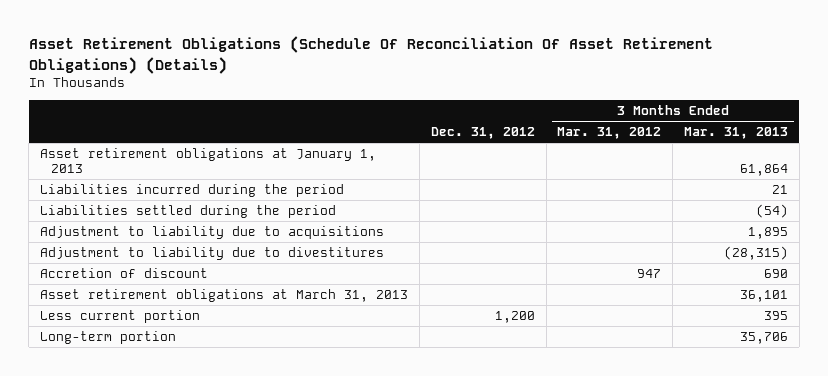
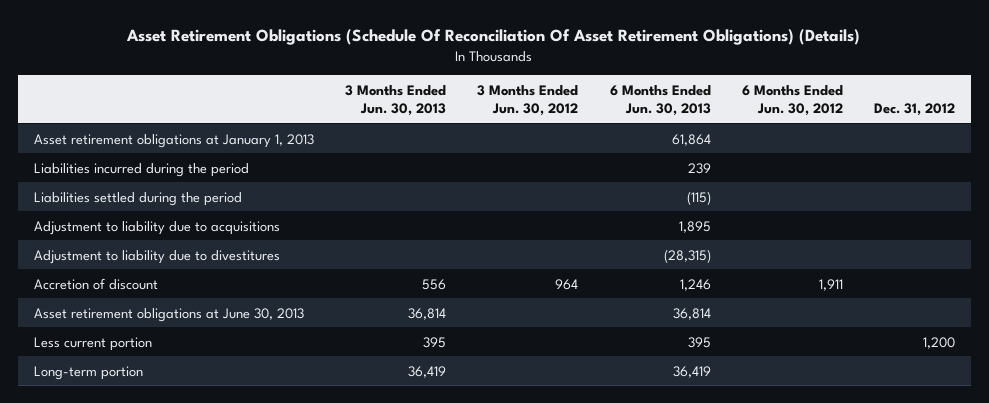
- | Dec. 31, 2012 | 3 Months Ended Mar. 31, 2012 | 3 Months Ended Mar. 31, 2013
+ | 3 Months Ended Jun. 30, 2013 | 3 Months Ended Jun. 30, 2012 | 6 Months Ended Jun. 30, 2013 | 6 Months Ended Jun. 30, 2012 | Dec. 31, 2012
- Asset retirement obligations at March 31, 2013 | | | 36,101
+ Asset retirement obligations at June 30, 2013 | 36,814 | | 36,814 | |

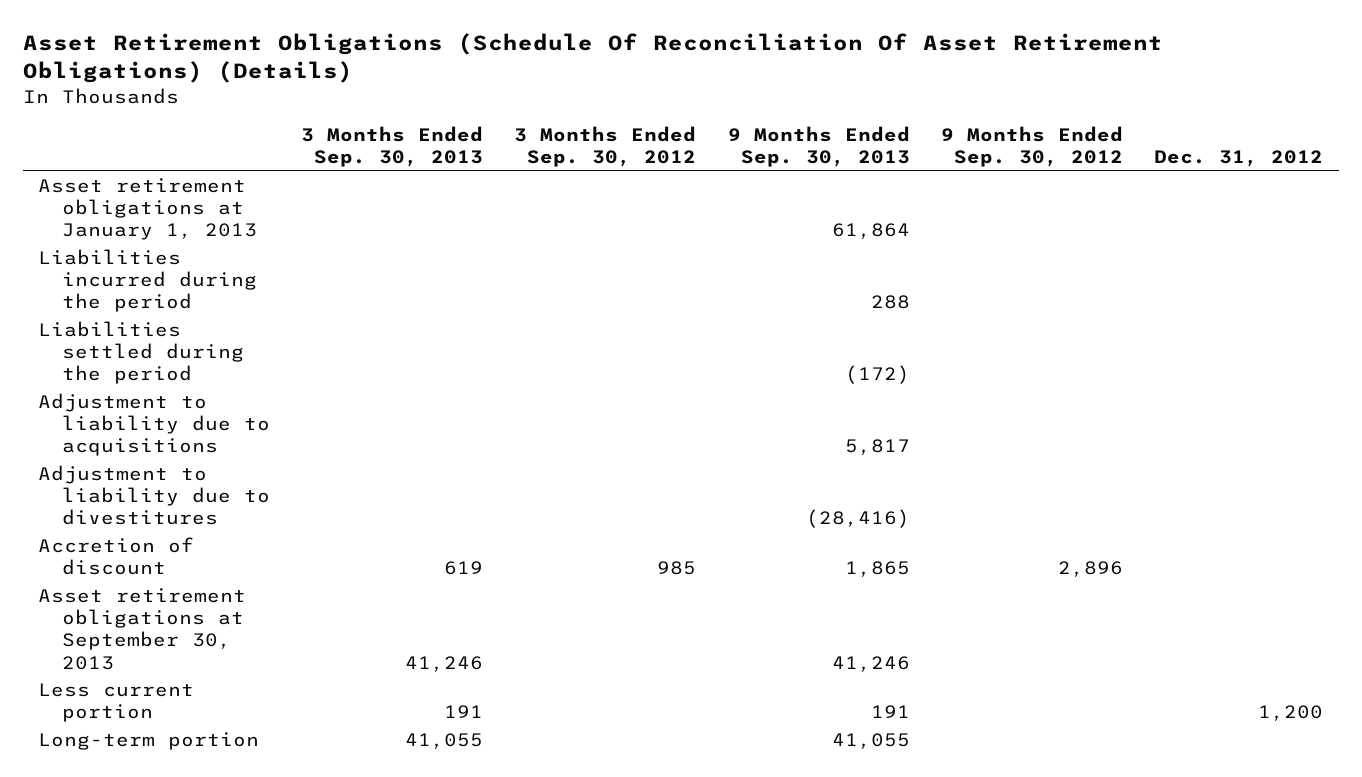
- | 3 Months Ended Jun. 30, 2013 | 3 Months Ended Jun. 30, 2012 | 6 Months Ended Jun. 30, 2013 | 6 Months Ended Jun. 30, 2012 | Dec. 31, 2012
+ | 3 Months Ended Sep. 30, 2013 | 3 Months Ended Sep. 30, 2012 | 9 Months Ended Sep. 30, 2013 | 9 Months Ended Sep. 30, 2012 | Dec. 31, 2012
- Asset retirement obligations at June 30, 2013 | 36,814 | | 36,814 | |
+ Asset retirement obligations at September 30, 2013 | 41,246 | | 41,246 | |

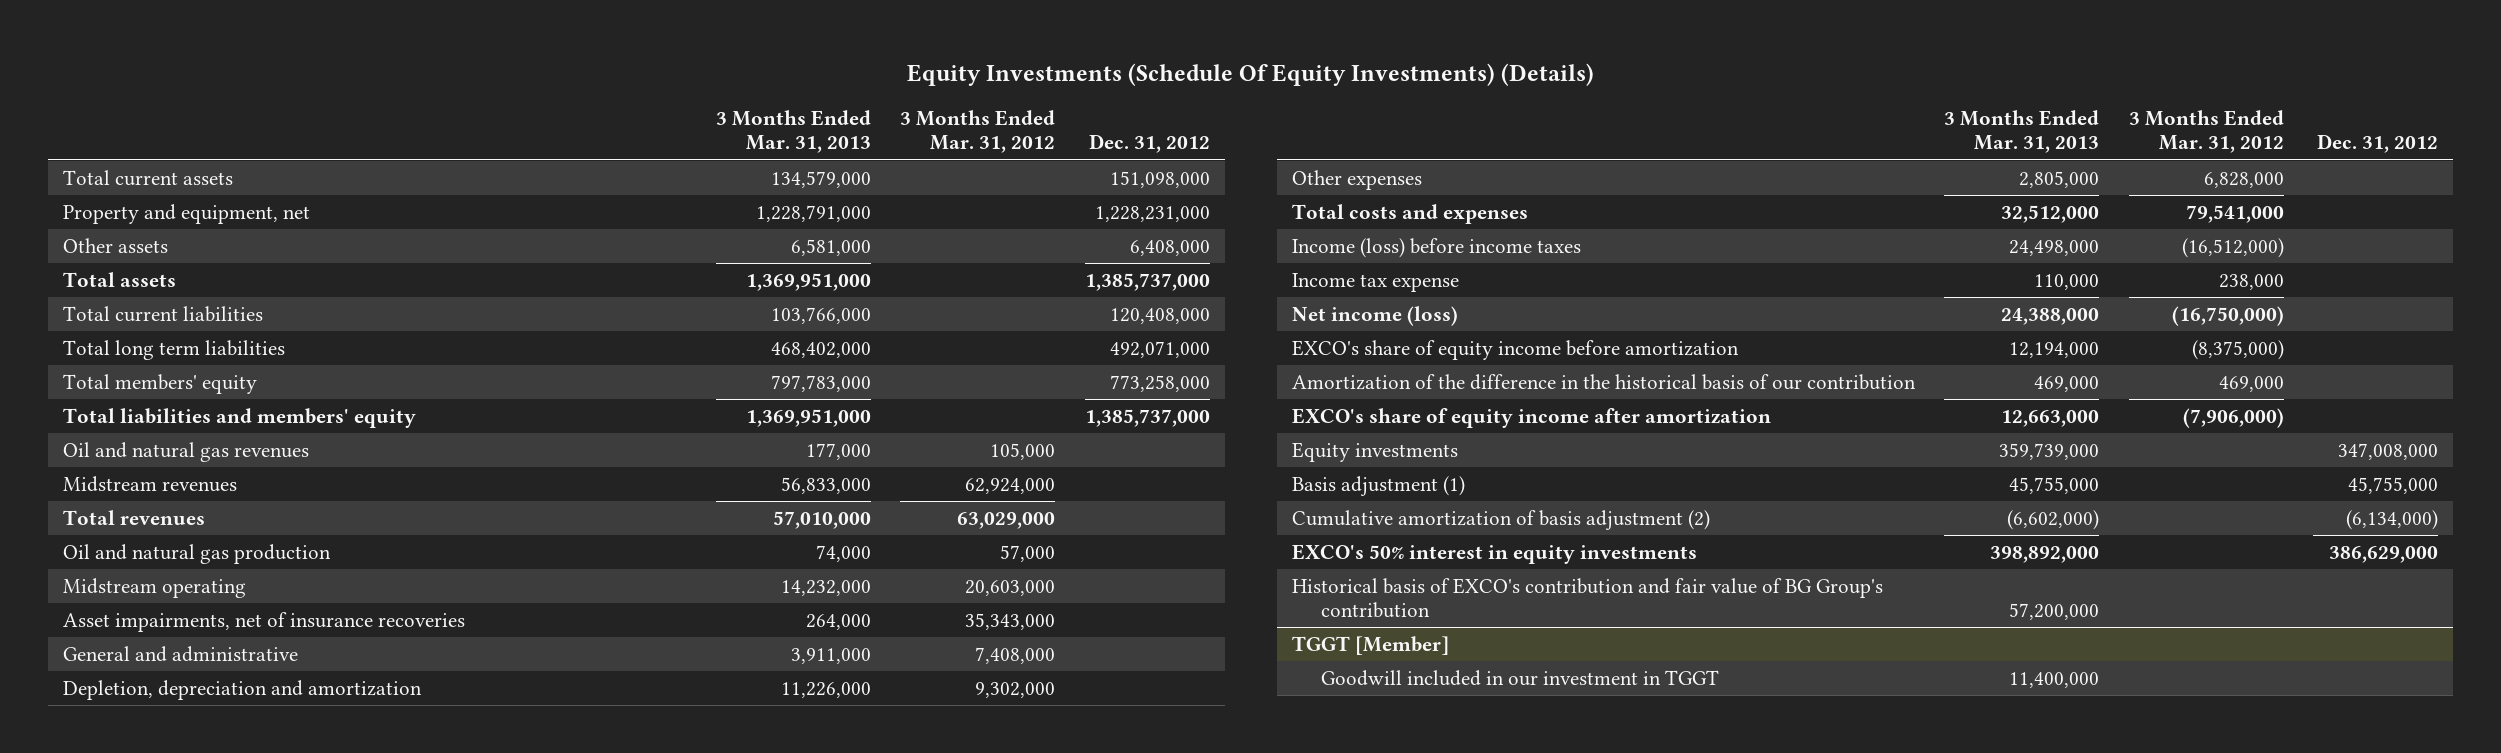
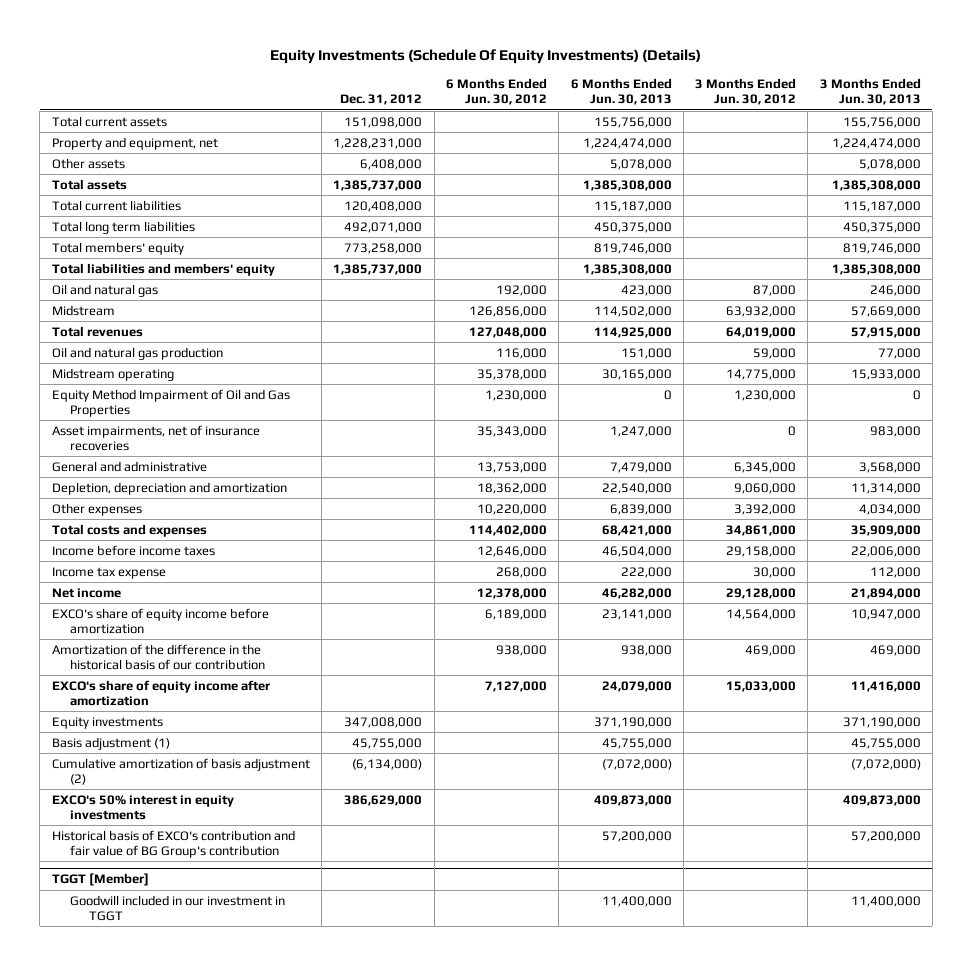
- | 3 Months Ended Mar. 31, 2013 | 3 Months Ended Mar. 31, 2012 | Dec. 31, 2012
+ | Dec. 31, 2012 | 6 Months Ended Jun. 30, 2012 | 6 Months Ended Jun. 30, 2013 | 3 Months Ended Jun. 30, 2012 | 3 Months Ended Jun. 30, 2013
- Oil and natural gas revenues | 177,000 | 105,000 |
- Midstream revenues | 56,833,000 | 62,924,000 |
+ Oil and natural gas | | 192,000 | 423,000 | 87,000 | 246,000
+ Midstream | | 126,856,000 | 114,502,000 | 63,932,000 | 57,669,000
+ Equity Method Impairment of Oil and Gas Properties | | 1,230,000 | 0 | 1,230,000 | 0
- Income (loss) before income taxes | 24,498,000 | (16,512,000) |
+ Income before income taxes | | 12,646,000 | 46,504,000 | 29,158,000 | 22,006,000
- Net income (loss) | 24,388,000 | (16,750,000) |
+ Net income | | 12,378,000 | 46,282,000 | 29,128,000 | 21,894,000

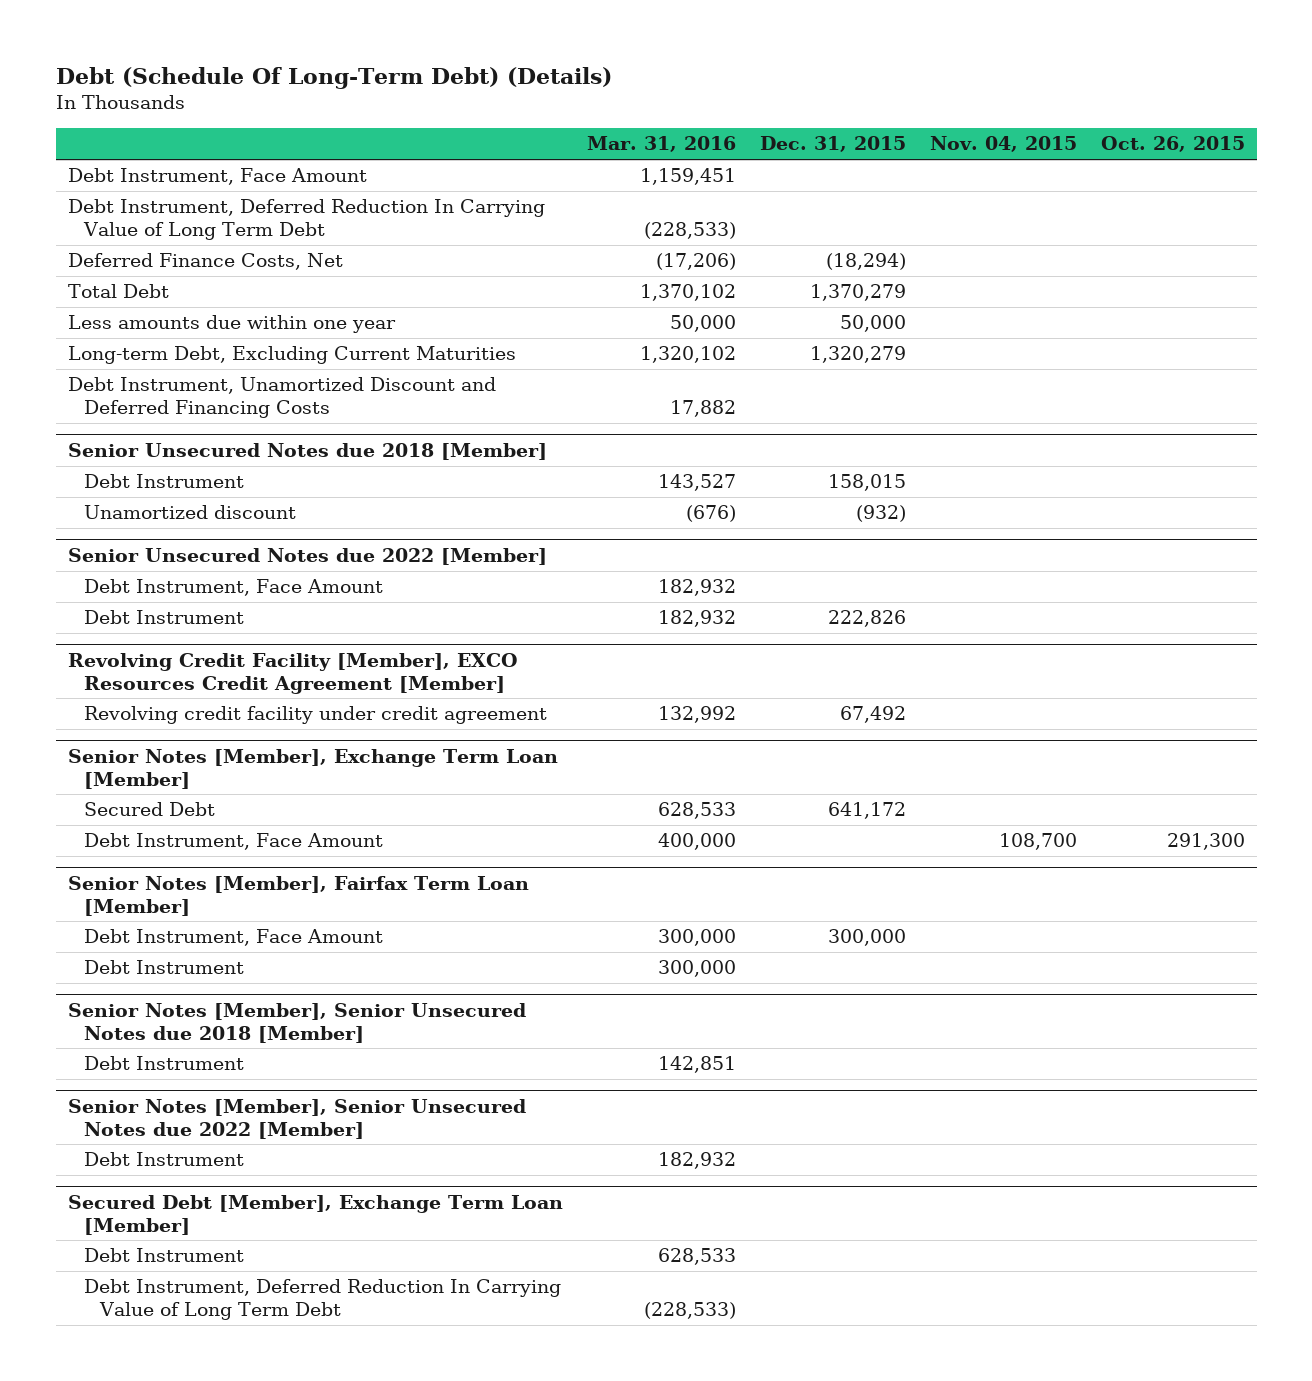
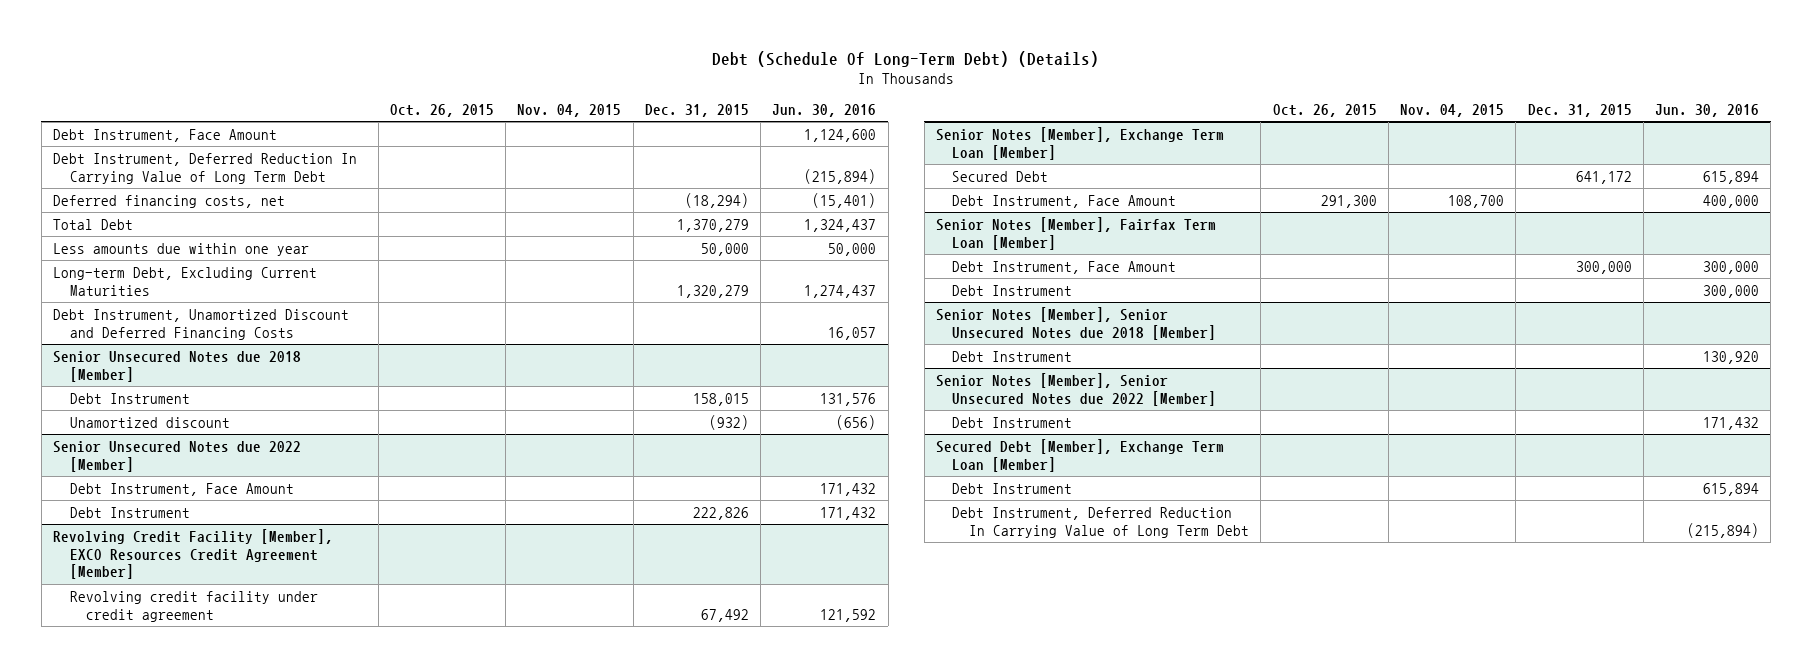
- | Mar. 31, 2016 | Dec. 31, 2015 | Nov. 04, 2015 | Oct. 26, 2015
+ | Oct. 26, 2015 | Nov. 04, 2015 | Dec. 31, 2015 | Jun. 30, 2016
- Deferred Finance Costs, Net | (17,206) | (18,294) | |
+ Deferred financing costs, net | | | (18,294) | (15,401)

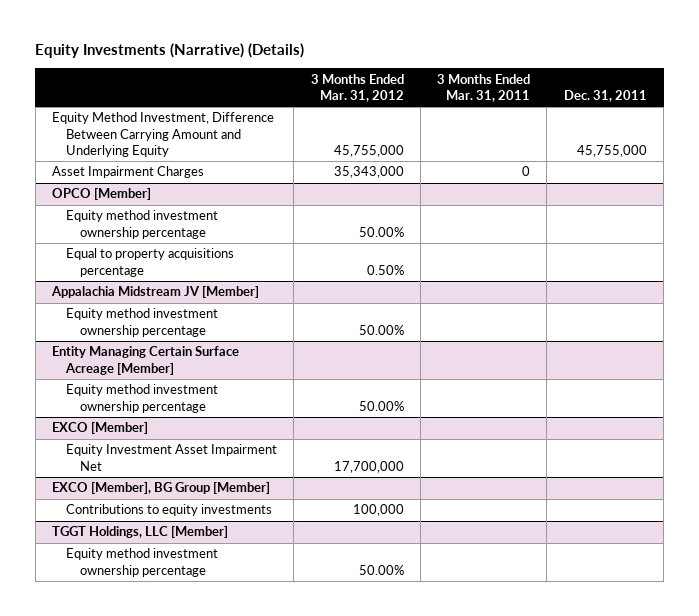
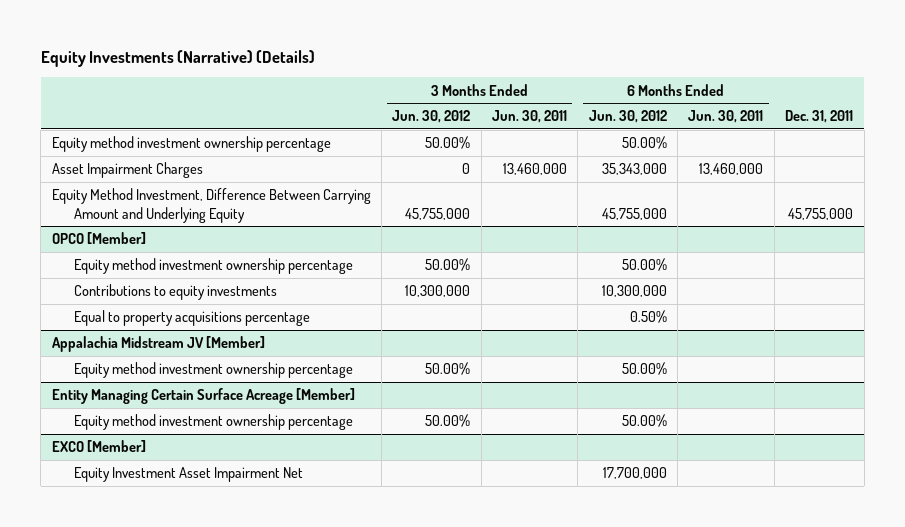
- | 3 Months Ended Mar. 31, 2012 | 3 Months Ended Mar. 31, 2011 | Dec. 31, 2011
+ | 3 Months Ended Jun. 30, 2012 | 3 Months Ended Jun. 30, 2011 | 6 Months Ended Jun. 30, 2012 | 6 Months Ended Jun. 30, 2011 | Dec. 31, 2011
+ Equity method investment ownership percentage | 50.00% | | 50.00% | |
moved down: Equity Method Investment, Difference Between Carrying Amount and Underlying Equity | 45,755,000 | | 45,755,000 | | 45,755,000
@ OPCO [Member]
+ Contributions to equity investments | 10,300,000 | | 10,300,000 | |
- EXCO [Member], BG Group [Member]
- Contributions to equity investments | 100,000 | |
- TGGT Holdings, LLC [Member]
- Equity method investment ownership percentage | 50.00% | |

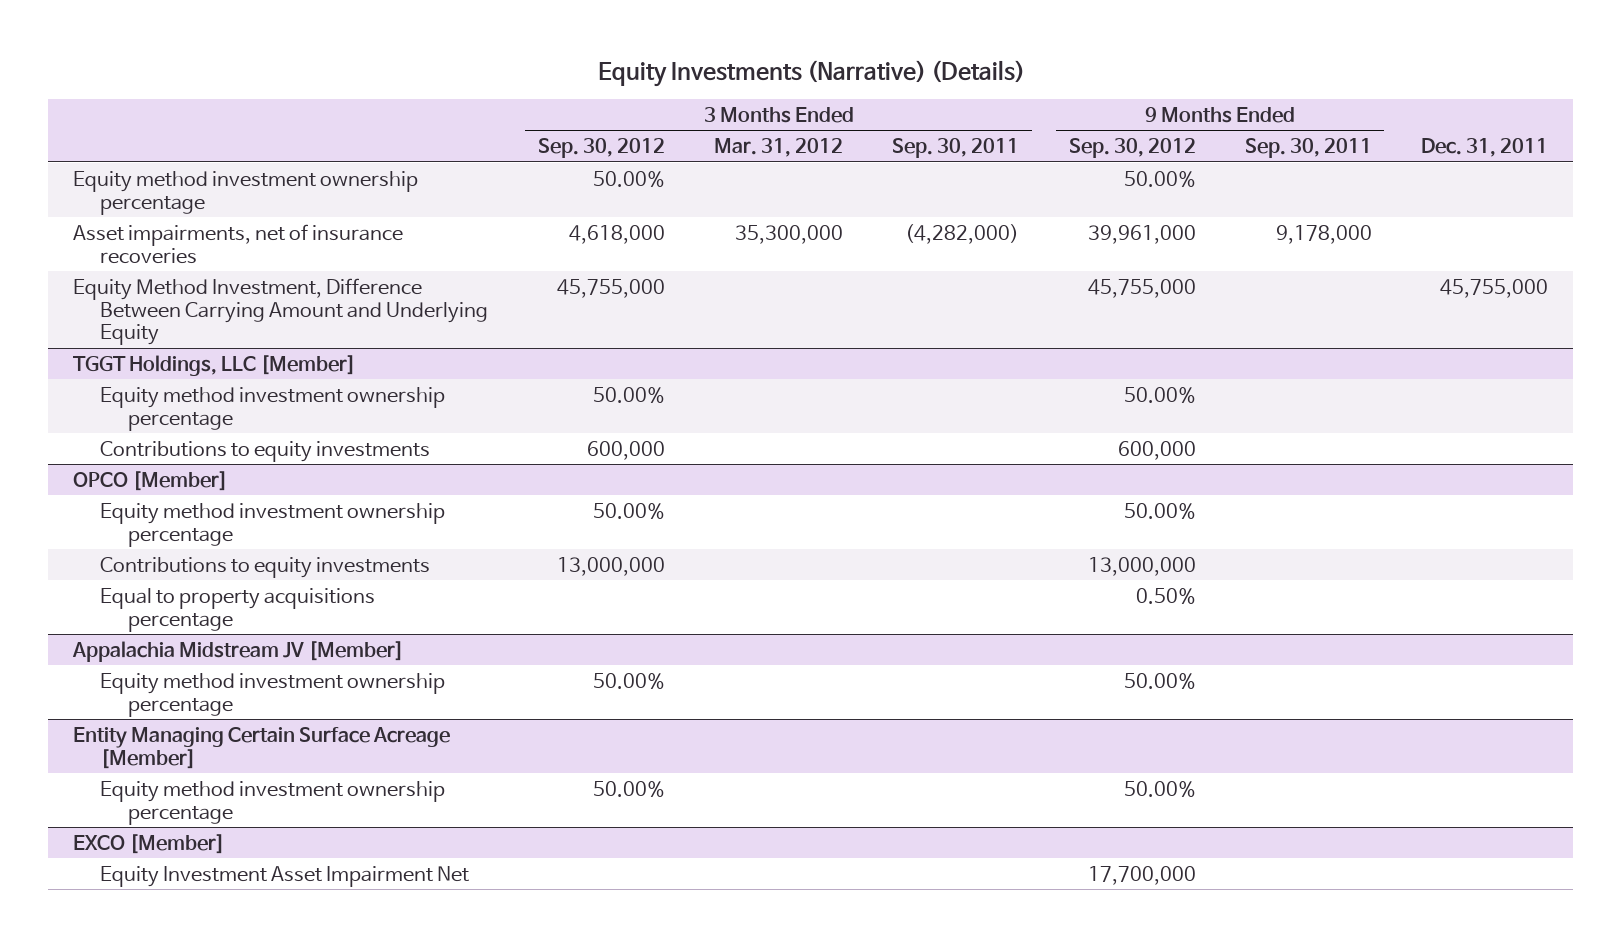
- | 3 Months Ended Jun. 30, 2012 | 3 Months Ended Jun. 30, 2011 | 6 Months Ended Jun. 30, 2012 | 6 Months Ended Jun. 30, 2011 | Dec. 31, 2011
+ | 3 Months Ended Sep. 30, 2012 | 3 Months Ended Mar. 31, 2012 | 3 Months Ended Sep. 30, 2011 | 9 Months Ended Sep. 30, 2012 | 9 Months Ended Sep. 30, 2011 | Dec. 31, 2011
- Asset Impairment Charges | 0 | 13,460,000 | 35,343,000 | 13,460,000 |
+ Asset impairments, net of insurance recoveries | 4,618,000 | 35,300,000 | (4,282,000) | 39,961,000 | 9,178,000 |
+ TGGT Holdings, LLC [Member]
+ Equity method investment ownership percentage | 50.00% | | | 50.00% | |
+ Contributions to equity investments | 600,000 | | | 600,000 | |

